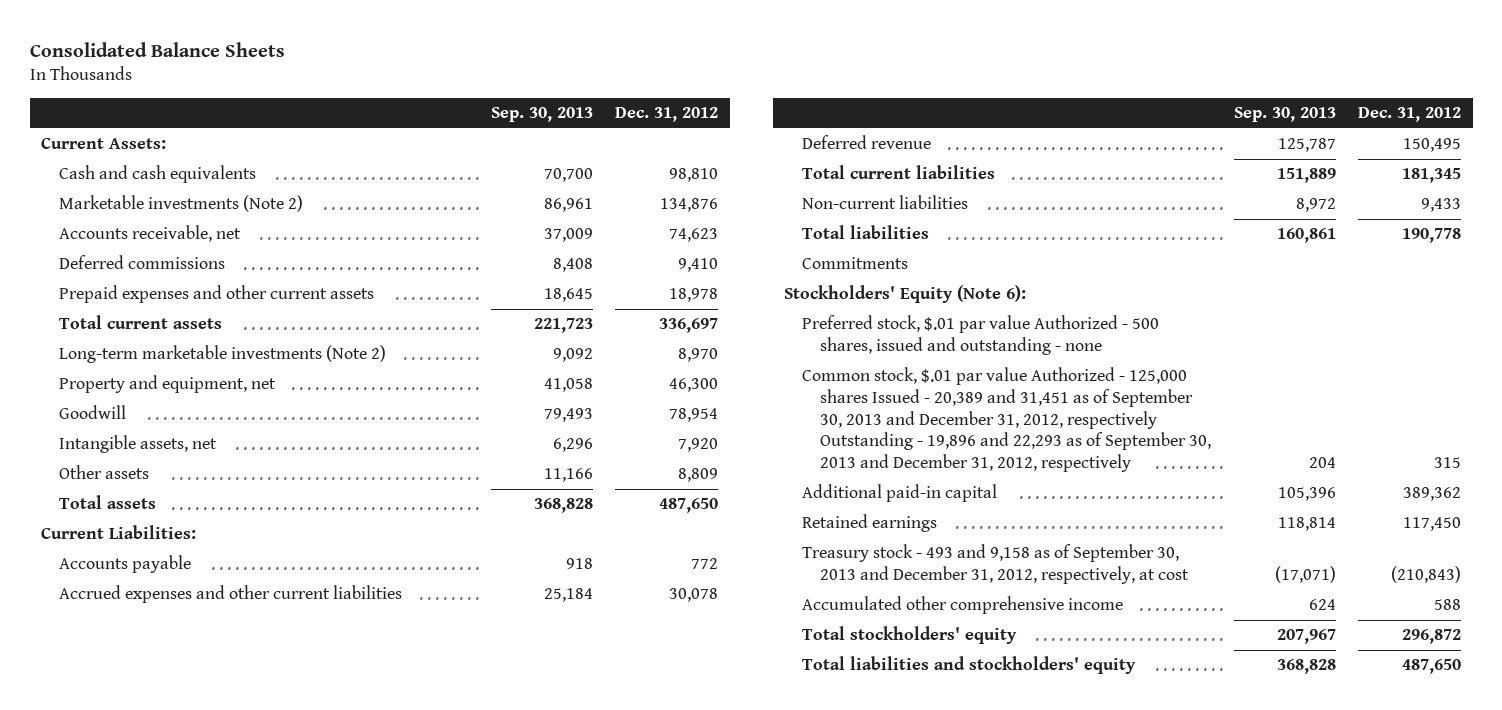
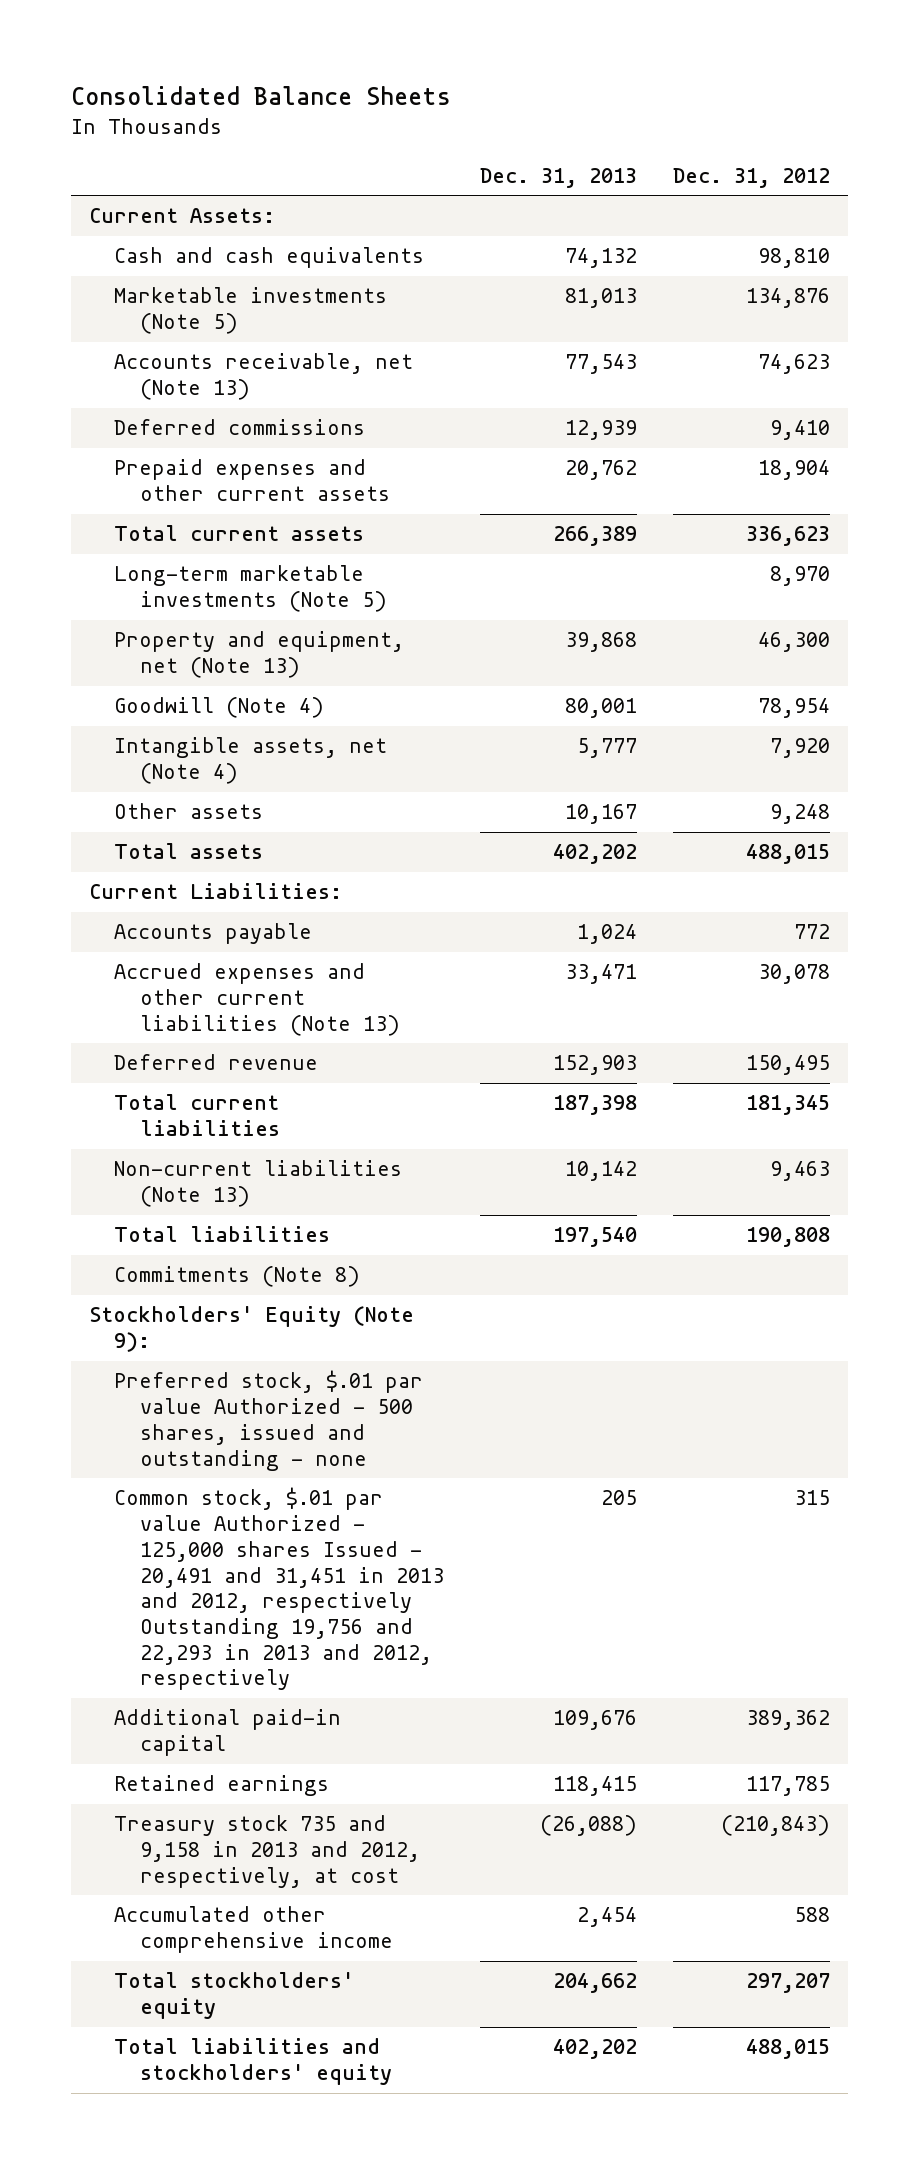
- | Sep. 30, 2013 | Dec. 31, 2012
+ | Dec. 31, 2013 | Dec. 31, 2012
- Marketable investments (Note 2) | 86,961 | 134,876
- Accounts receivable, net | 37,009 | 74,623
+ Marketable investments (Note 5) | 81,013 | 134,876
+ Accounts receivable, net (Note 13) | 77,543 | 74,623
- Prepaid expenses and other current assets | 18,645 | 18,978
- Total current assets | 221,723 | 336,697
- Long-term marketable investments (Note 2) | 9,092 | 8,970
- Property and equipment, net | 41,058 | 46,300
- Goodwill | 79,493 | 78,954
- Intangible assets, net | 6,296 | 7,920
- Other assets | 11,166 | 8,809
- Total assets | 368,828 | 487,650
+ Prepaid expenses and other current assets | 20,762 | 18,904
+ Total current assets | 266,389 | 336,623
+ Long-term marketable investments (Note 5) | | 8,970
+ Property and equipment, net (Note 13) | 39,868 | 46,300
+ Goodwill (Note 4) | 80,001 | 78,954
+ Intangible assets, net (Note 4) | 5,777 | 7,920
+ Other assets | 10,167 | 9,248
+ Total assets | 402,202 | 488,015
- Accrued expenses and other current liabilities | 25,184 | 30,078
+ Accrued expenses and other current liabilities (Note 13) | 33,471 | 30,078
- Non-current liabilities | 8,972 | 9,433
- Total liabilities | 160,861 | 190,778
- Commitments
- Stockholders' Equity (Note 6):
+ Non-current liabilities (Note 13) | 10,142 | 9,463
+ Total liabilities | 197,540 | 190,808
+ Commitments (Note 8)
+ Stockholders' Equity (Note 9):
- Common stock, $.01 par value Authorized - 125,000 shares Issued - 20,389 and 31,451 as of September 30, 2013 and December 31, 2012, respectively Outstanding - 19,896 and 22,293 as of September 30, 2013 and December 31, 2012, respectively | 204 | 315
+ Common stock, $.01 par value Authorized - 125,000 shares Issued - 20,491 and 31,451 in 2013 and 2012, respectively Outstanding 19,756 and 22,293 in 2013 and 2012, respectively | 205 | 315
- Retained earnings | 118,814 | 117,450
- Treasury stock - 493 and 9,158 as of September 30, 2013 and December 31, 2012, respectively, at cost | (17,071) | (210,843)
+ Retained earnings | 118,415 | 117,785
+ Treasury stock 735 and 9,158 in 2013 and 2012, respectively, at cost | (26,088) | (210,843)
- Total stockholders' equity | 207,967 | 296,872
- Total liabilities and stockholders' equity | 368,828 | 487,650
+ Total stockholders' equity | 204,662 | 297,207
+ Total liabilities and stockholders' equity | 402,202 | 488,015

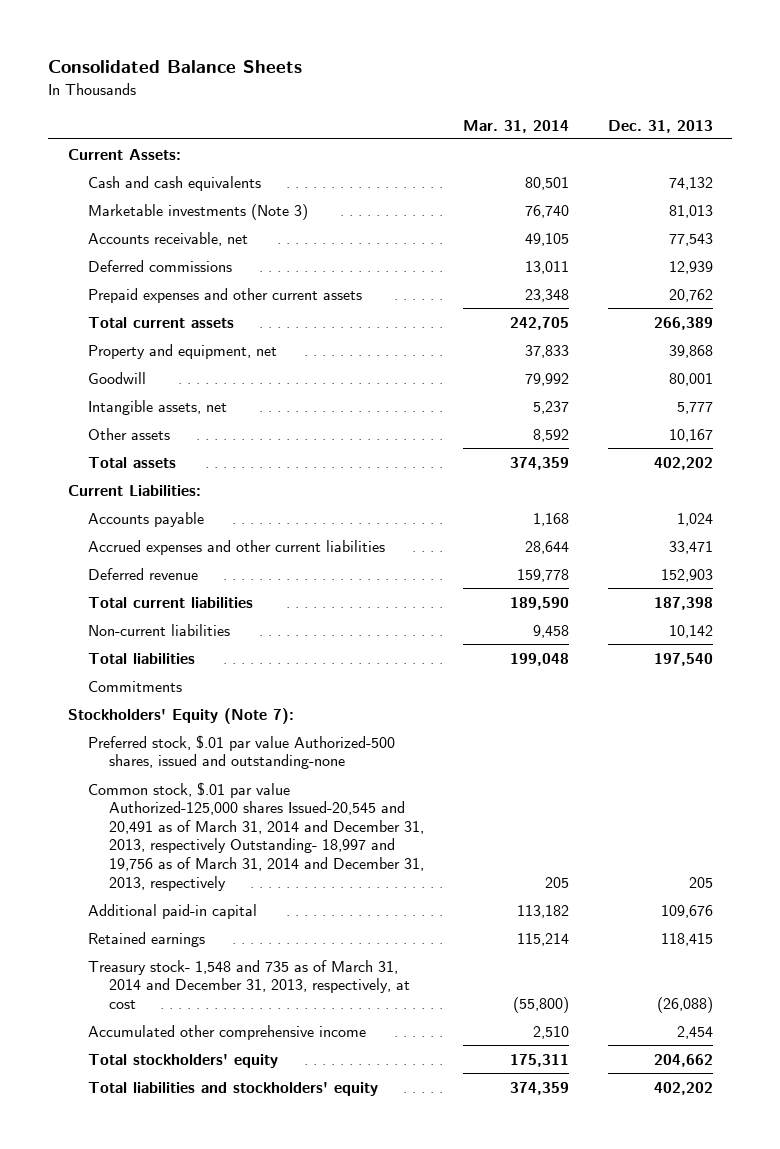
- | Dec. 31, 2013 | Dec. 31, 2012
+ | Mar. 31, 2014 | Dec. 31, 2013
- Marketable investments (Note 5) | 81,013 | 134,876
- Accounts receivable, net (Note 13) | 77,543 | 74,623
+ Marketable investments (Note 3) | 76,740 | 81,013
+ Accounts receivable, net | 49,105 | 77,543
- Long-term marketable investments (Note 5) | | 8,970
- Property and equipment, net (Note 13) | 39,868 | 46,300
- Goodwill (Note 4) | 80,001 | 78,954
- Intangible assets, net (Note 4) | 5,777 | 7,920
+ Property and equipment, net | 37,833 | 39,868
+ Goodwill | 79,992 | 80,001
+ Intangible assets, net | 5,237 | 5,777
- Accrued expenses and other current liabilities (Note 13) | 33,471 | 30,078
+ Accrued expenses and other current liabilities | 28,644 | 33,471
- Non-current liabilities (Note 13) | 10,142 | 9,463
+ Non-current liabilities | 9,458 | 10,142
- Commitments (Note 8)
- Stockholders' Equity (Note 9):
- Preferred stock, $.01 par value Authorized - 500 shares, issued and outstanding - none
- Common stock, $.01 par value Authorized - 125,000 shares Issued - 20,491 and 31,451 in 2013 and 2012, respectively Outstanding 19,756 and 22,293 in 2013 and 2012, respectively | 205 | 315
+ Commitments
+ Stockholders' Equity (Note 7):
+ Preferred stock, $.01 par value Authorized-500 shares, issued and outstanding-none
+ Common stock, $.01 par value Authorized-125,000 shares Issued-20,545 and 20,491 as of March 31, 2014 and December 31, 2013, respectively Outstanding- 18,997 and 19,756 as of March 31, 2014 and December 31, 2013, respectively | 205 | 205
- Treasury stock 735 and 9,158 in 2013 and 2012, respectively, at cost | (26,088) | (210,843)
+ Treasury stock- 1,548 and 735 as of March 31, 2014 and December 31, 2013, respectively, at cost | (55,800) | (26,088)

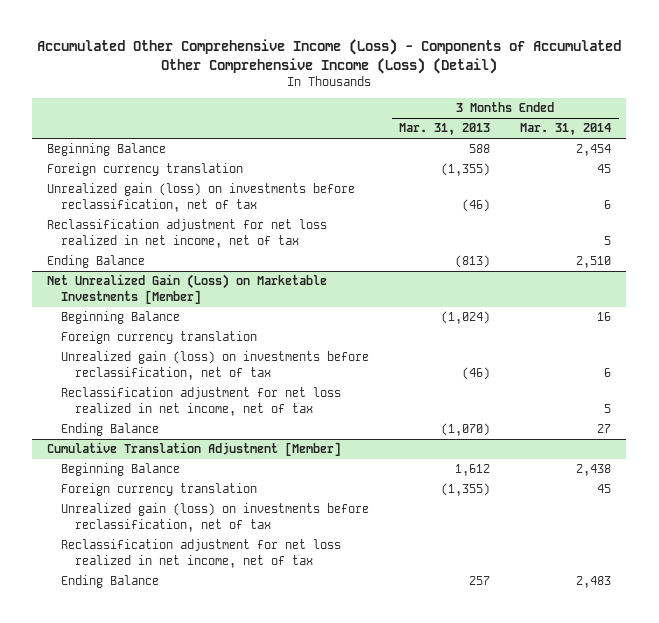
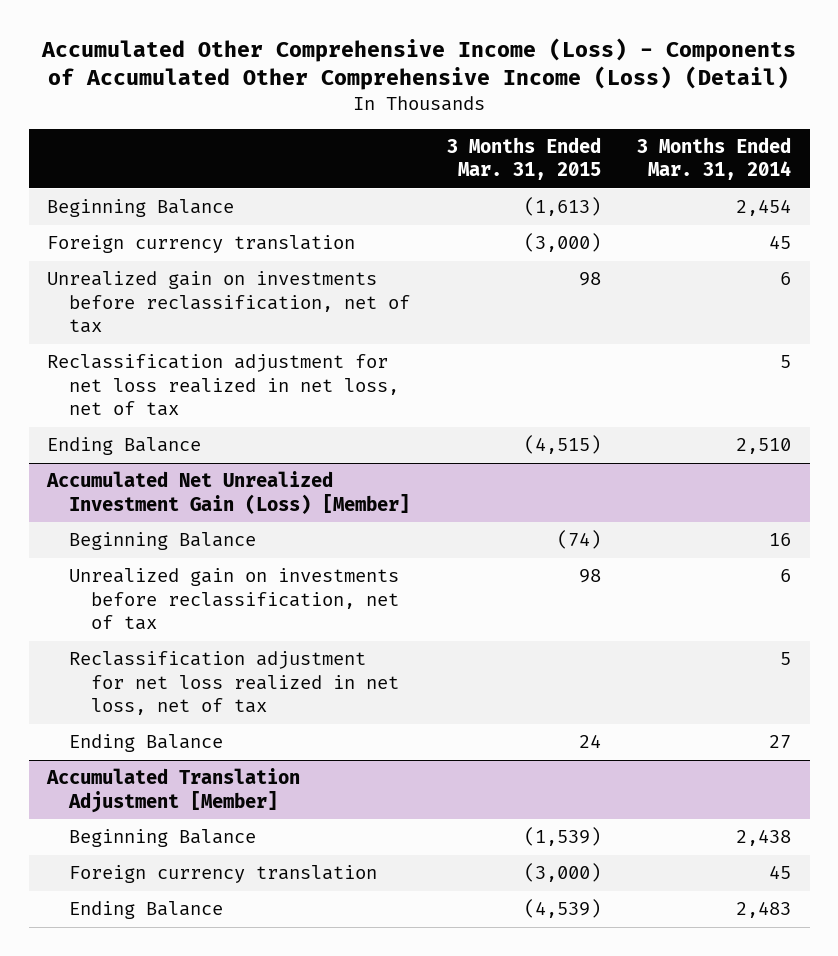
- | 3 Months Ended Mar. 31, 2013 | 3 Months Ended Mar. 31, 2014
+ | 3 Months Ended Mar. 31, 2015 | 3 Months Ended Mar. 31, 2014
- Unrealized gain (loss) on investments before reclassification, net of tax | (46) | 6
- Reclassification adjustment for net loss realized in net income, net of tax | | 5
+ Unrealized gain on investments before reclassification, net of tax | 98 | 6
+ Reclassification adjustment for net loss realized in net loss, net of tax | | 5
- Net Unrealized Gain (Loss) on Marketable Investments [Member]
+ Accumulated Net Unrealized Investment Gain (Loss) [Member]
- Foreign currency translation
- Unrealized gain (loss) on investments before reclassification, net of tax | (46) | 6
- Reclassification adjustment for net loss realized in net income, net of tax | | 5
+ Unrealized gain on investments before reclassification, net of tax | 98 | 6
+ Reclassification adjustment for net loss realized in net loss, net of tax | | 5
- Cumulative Translation Adjustment [Member]
+ Accumulated Translation Adjustment [Member]
- Unrealized gain (loss) on investments before reclassification, net of tax
- Reclassification adjustment for net loss realized in net income, net of tax

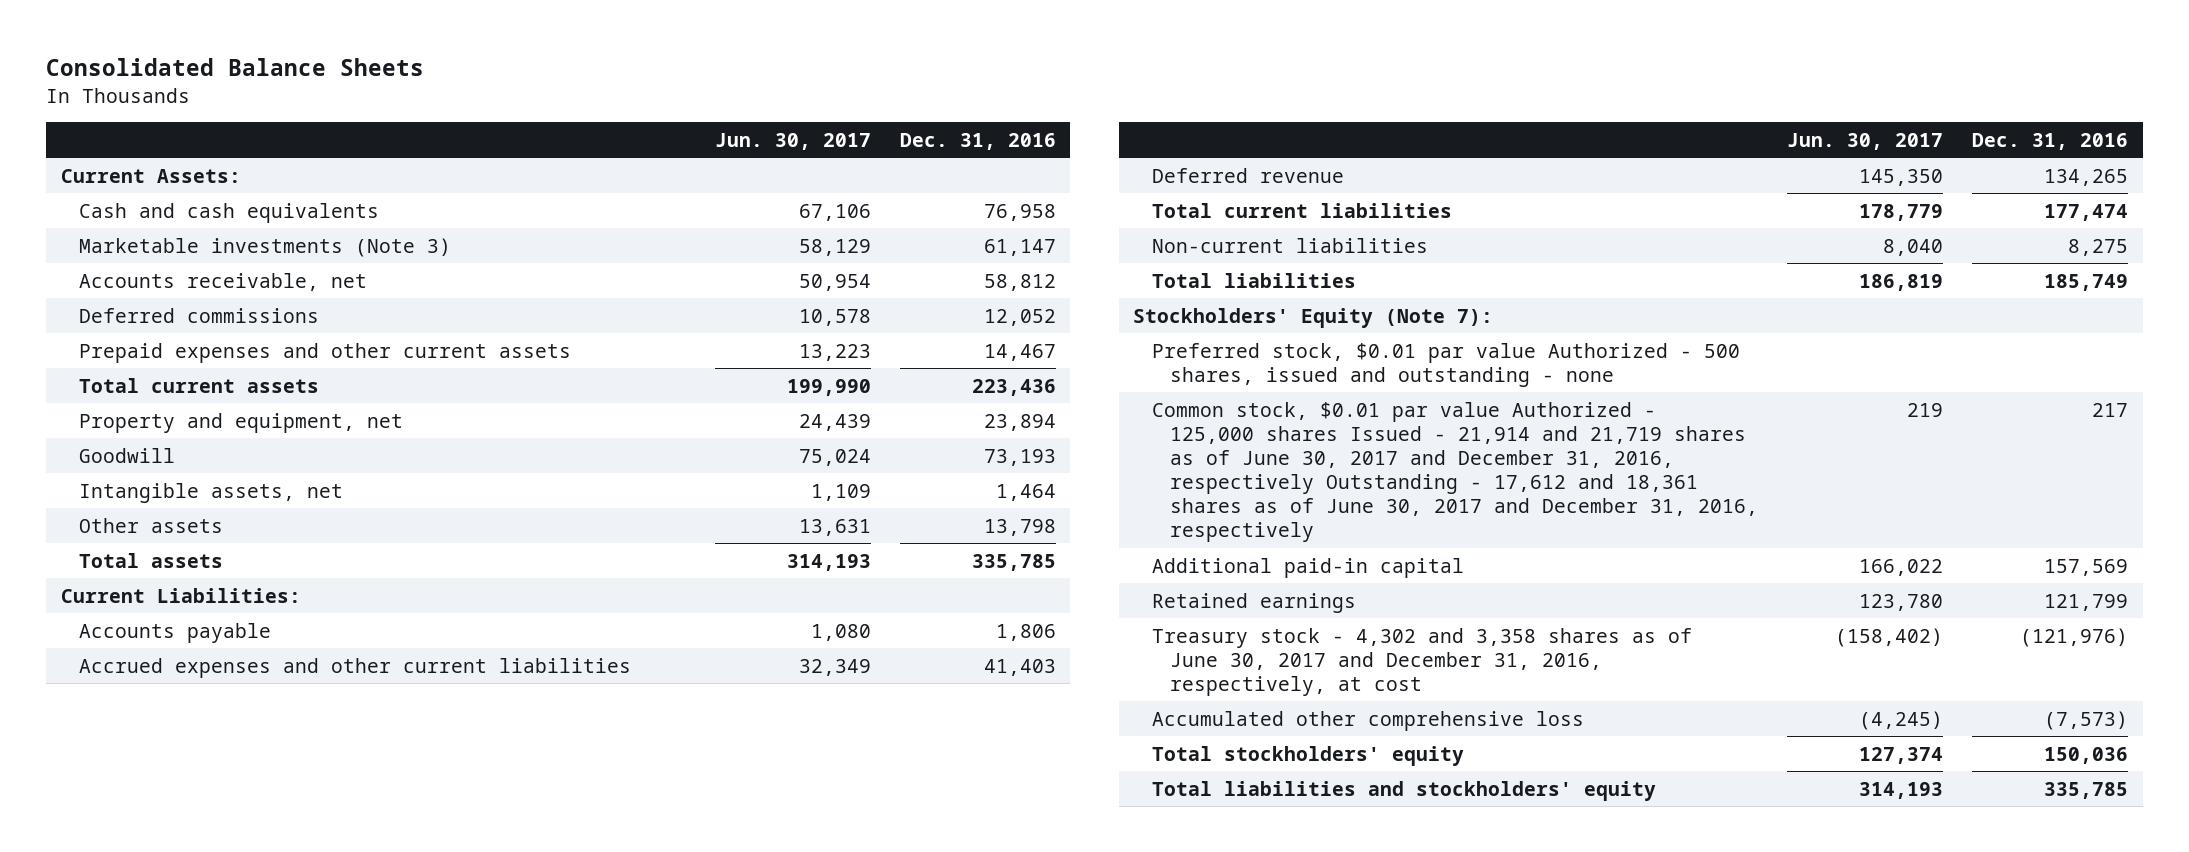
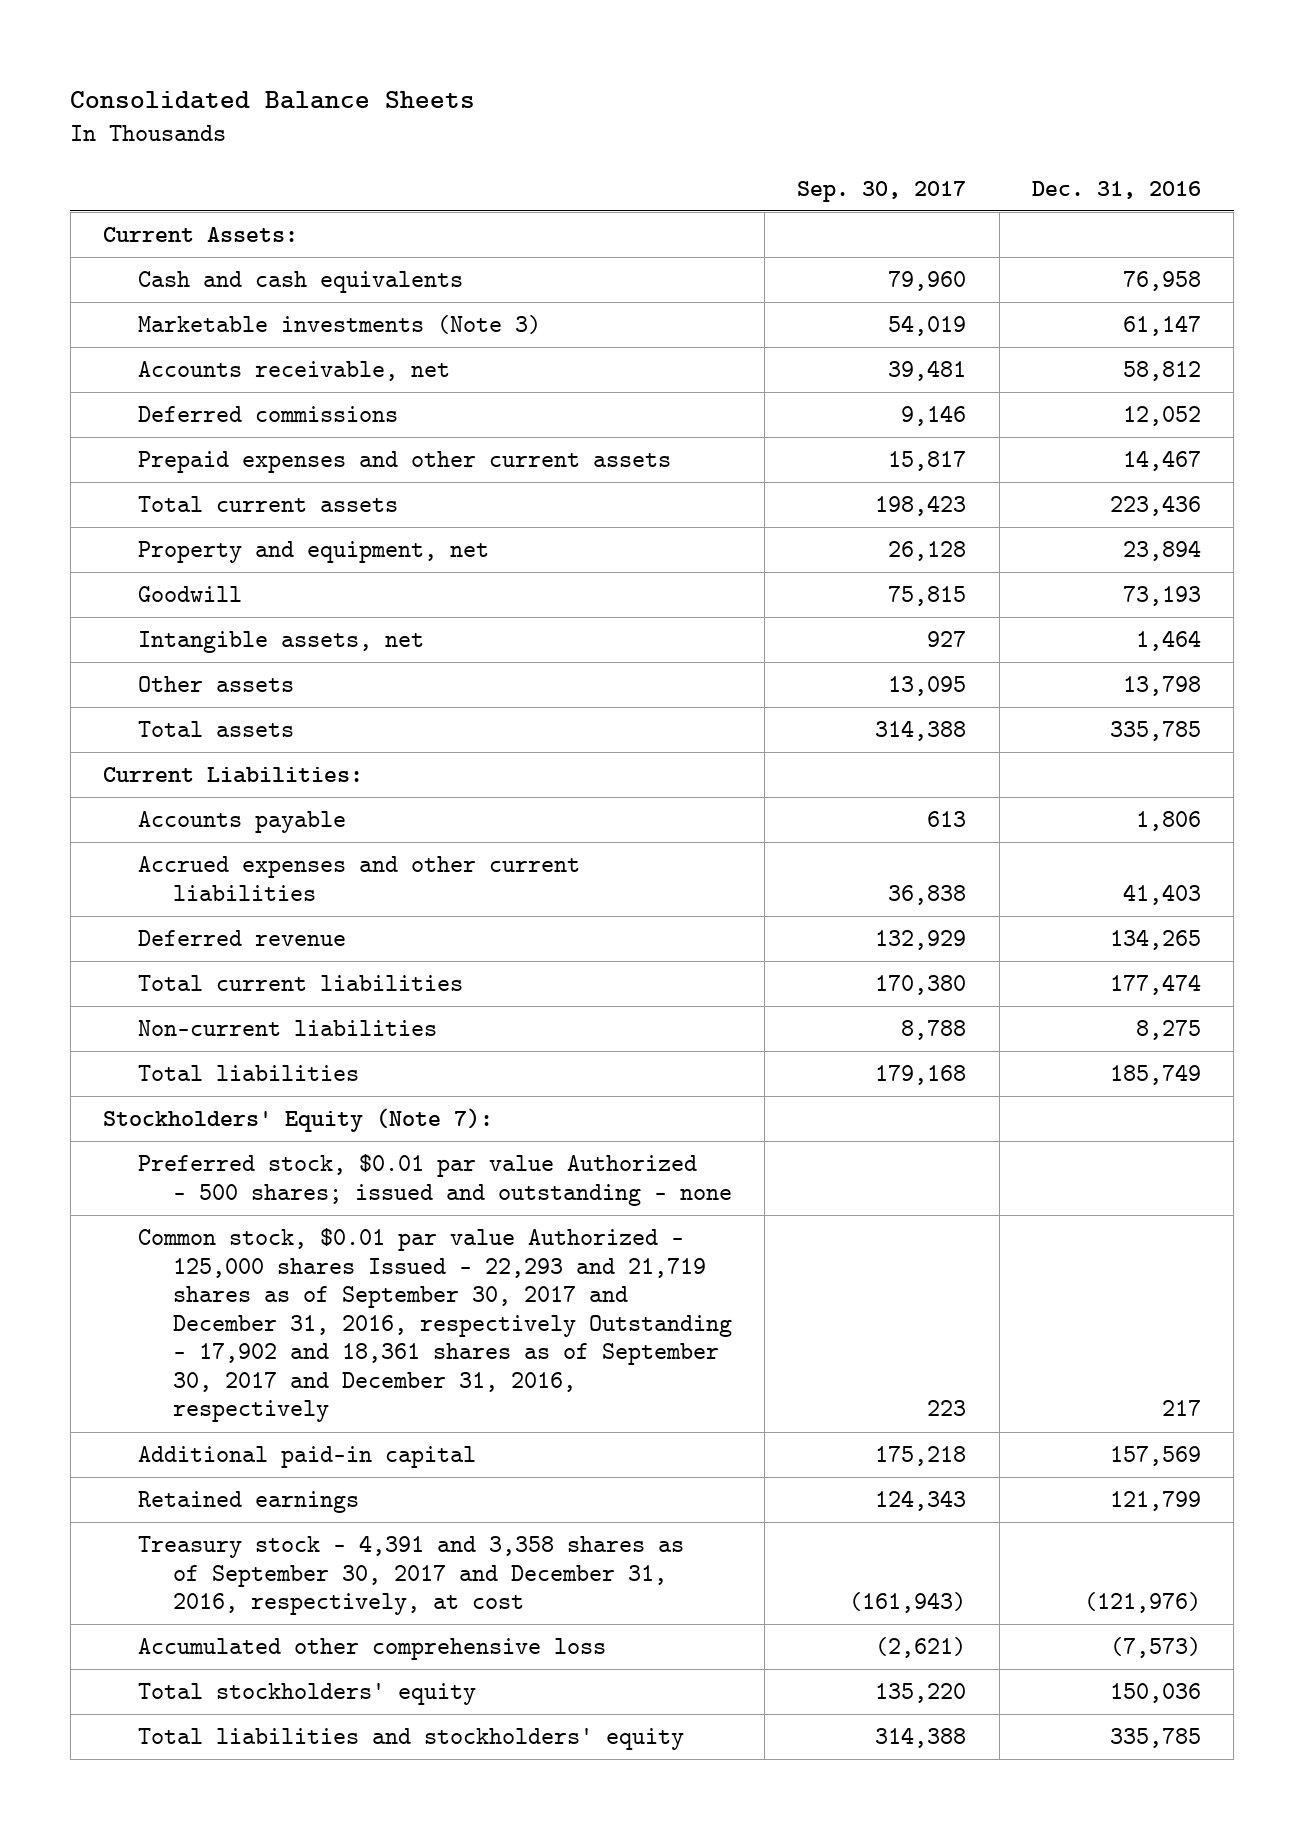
- | Jun. 30, 2017 | Dec. 31, 2016
+ | Sep. 30, 2017 | Dec. 31, 2016
- Preferred stock, $0.01 par value Authorized - 500 shares, issued and outstanding - none
- Common stock, $0.01 par value Authorized - 125,000 shares Issued - 21,914 and 21,719 shares as of June 30, 2017 and December 31, 2016, respectively Outstanding - 17,612 and 18,361 shares as of June 30, 2017 and December 31, 2016, respectively | 219 | 217
+ Preferred stock, $0.01 par value Authorized - 500 shares; issued and outstanding - none
+ Common stock, $0.01 par value Authorized - 125,000 shares Issued - 22,293 and 21,719 shares as of September 30, 2017 and December 31, 2016, respectively Outstanding - 17,902 and 18,361 shares as of September 30, 2017 and December 31, 2016, respectively | 223 | 217
- Treasury stock - 4,302 and 3,358 shares as of June 30, 2017 and December 31, 2016, respectively, at cost | (158,402) | (121,976)
+ Treasury stock - 4,391 and 3,358 shares as of September 30, 2017 and December 31, 2016, respectively, at cost | (161,943) | (121,976)

